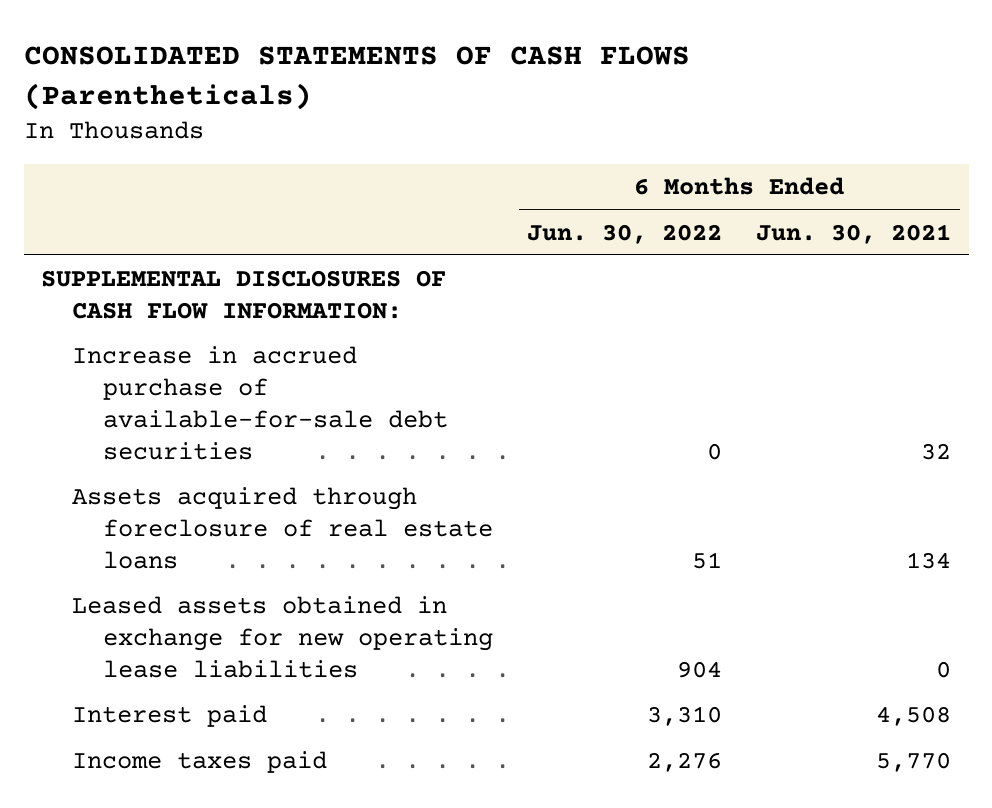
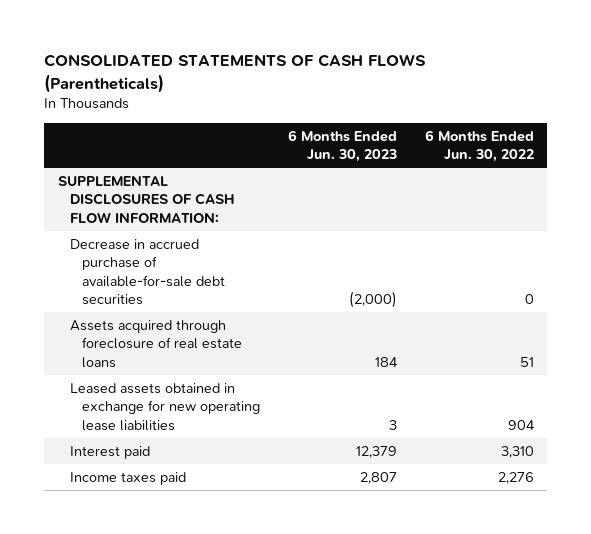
- | 6 Months Ended Jun. 30, 2022 | 6 Months Ended Jun. 30, 2021
+ | 6 Months Ended Jun. 30, 2023 | 6 Months Ended Jun. 30, 2022
- Increase in accrued purchase of available-for-sale debt securities | 0 | 32
+ Decrease in accrued purchase of available-for-sale debt securities | (2,000) | 0

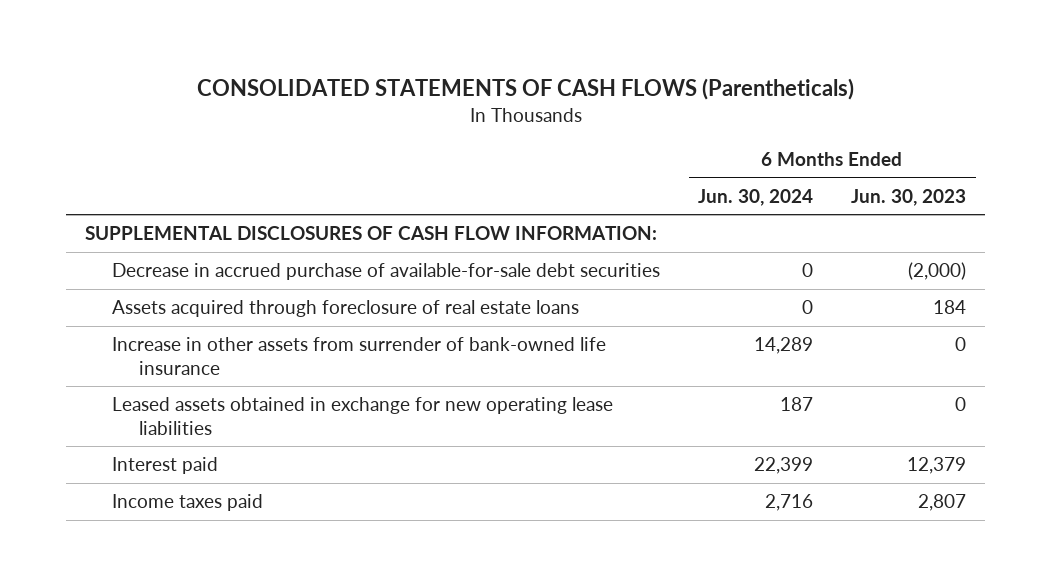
- | 6 Months Ended Jun. 30, 2023 | 6 Months Ended Jun. 30, 2022
+ | 6 Months Ended Jun. 30, 2024 | 6 Months Ended Jun. 30, 2023
- Leased assets obtained in exchange for new operating lease liabilities | 3 | 904
+ Increase in other assets from surrender of bank-owned life insurance | 14,289 | 0
+ Leased assets obtained in exchange for new operating lease liabilities | 187 | 0

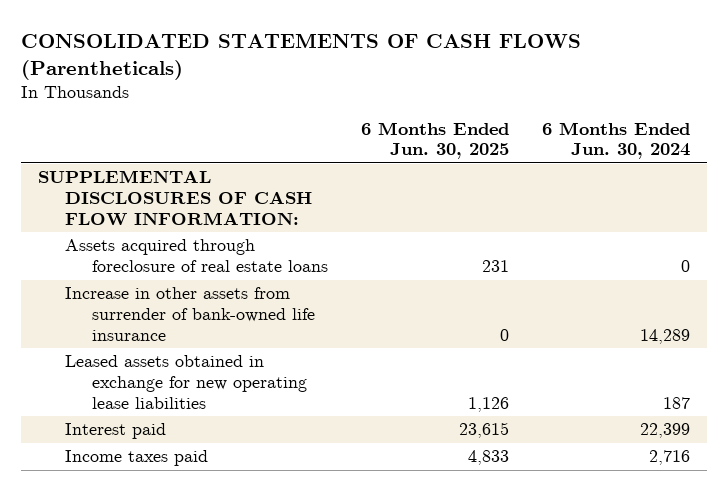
- | 6 Months Ended Jun. 30, 2024 | 6 Months Ended Jun. 30, 2023
+ | 6 Months Ended Jun. 30, 2025 | 6 Months Ended Jun. 30, 2024
- Decrease in accrued purchase of available-for-sale debt securities | 0 | (2,000)

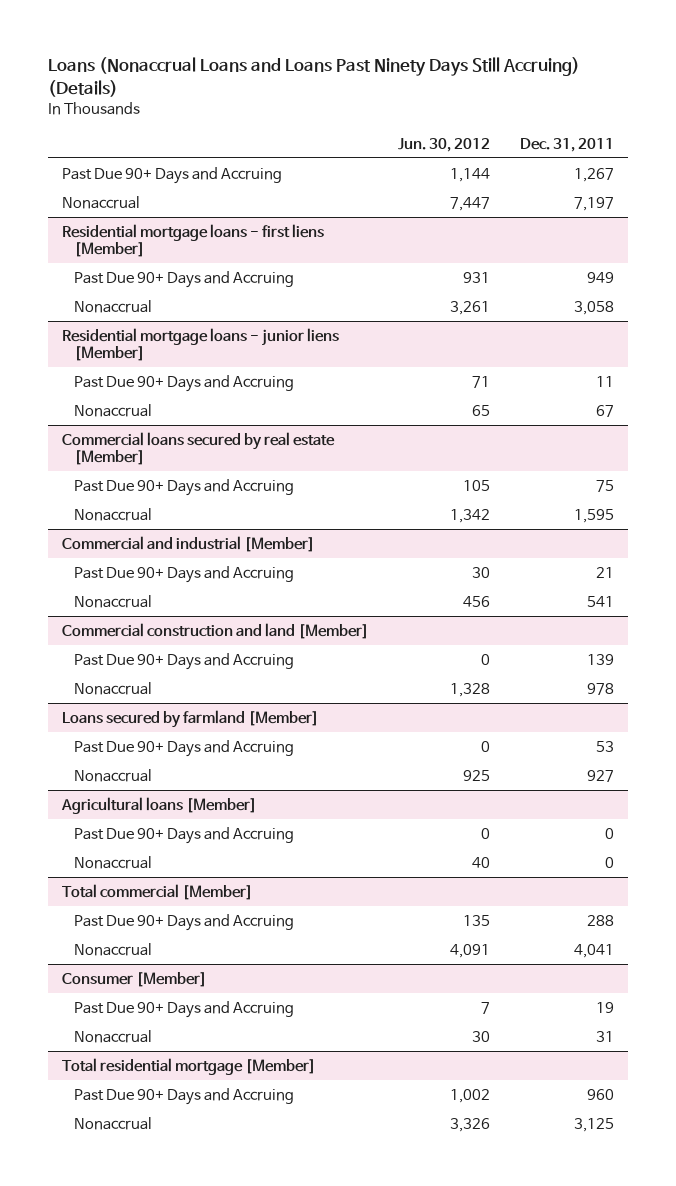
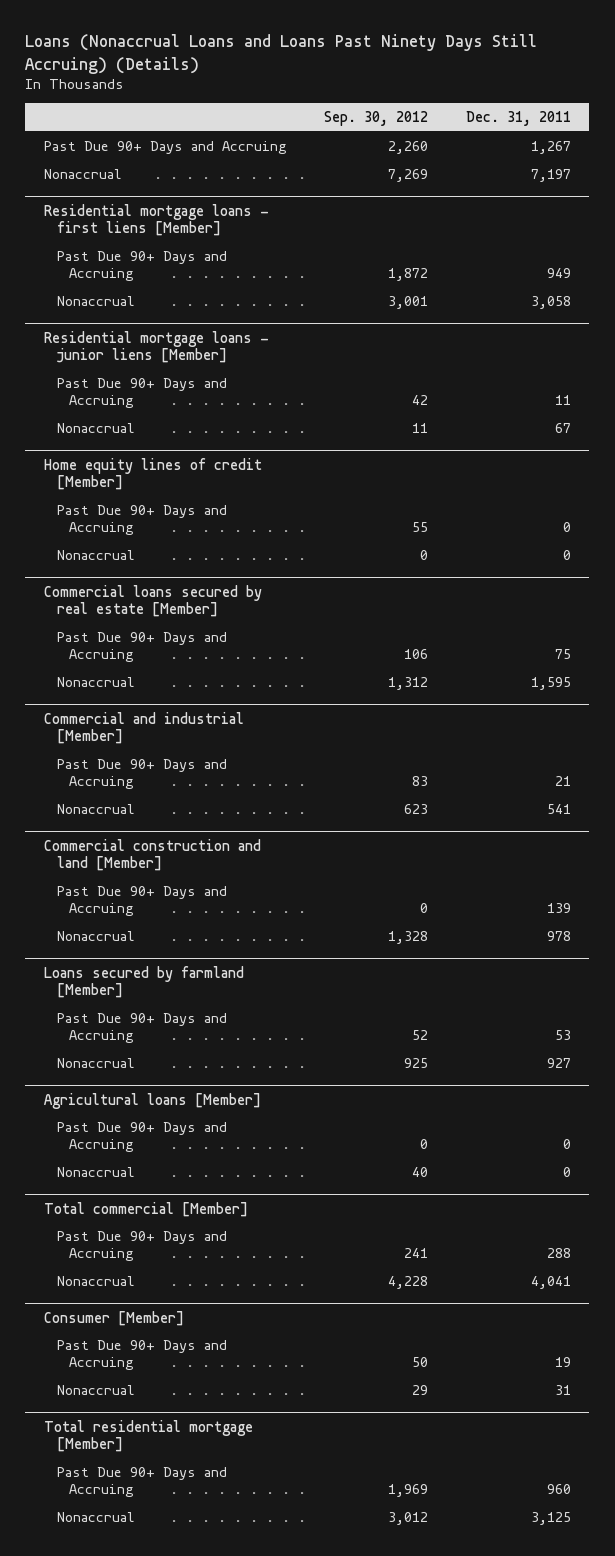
- | Jun. 30, 2012 | Dec. 31, 2011
+ | Sep. 30, 2012 | Dec. 31, 2011
+ Home equity lines of credit [Member]
+ Past Due 90+ Days and Accruing | 55 | 0
+ Nonaccrual | 0 | 0

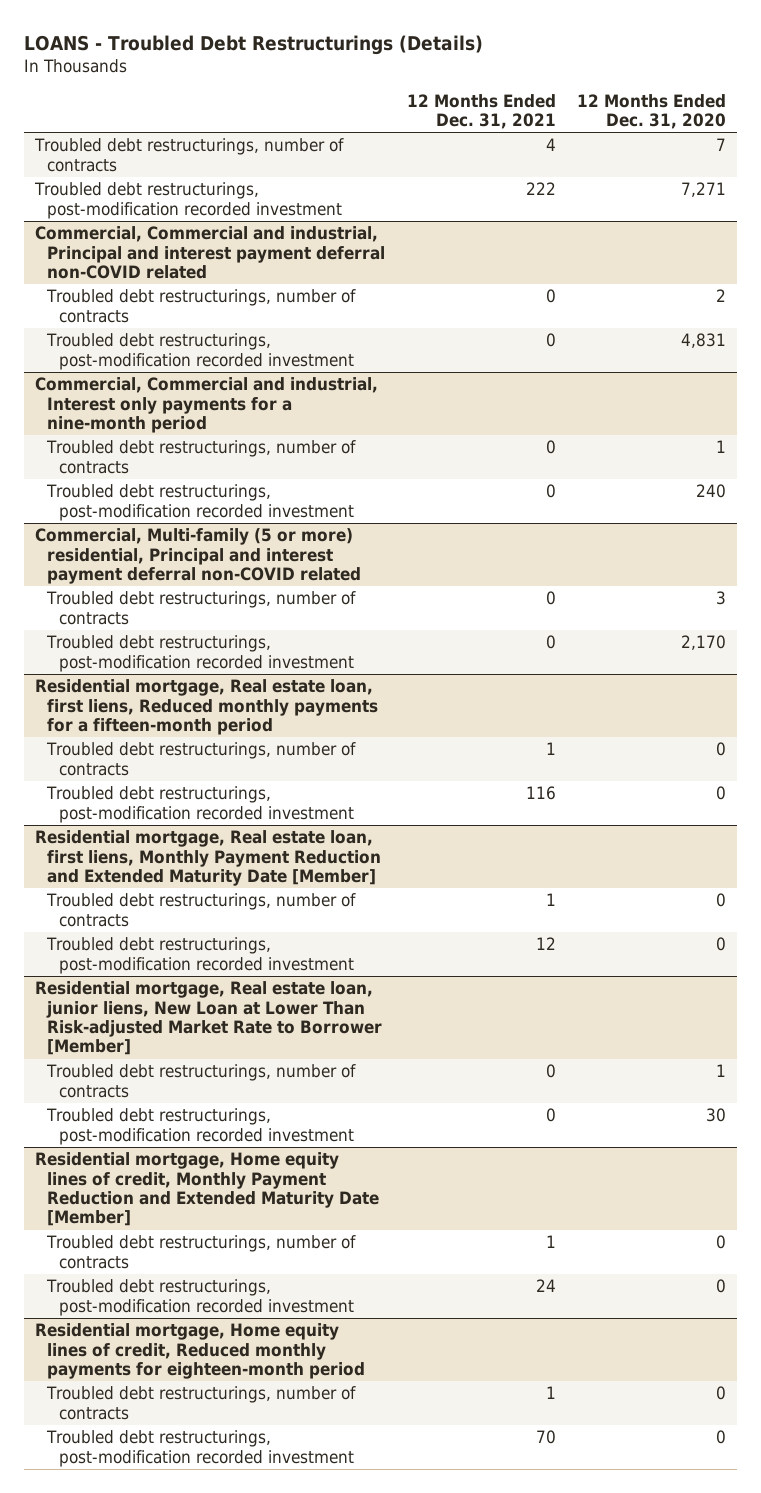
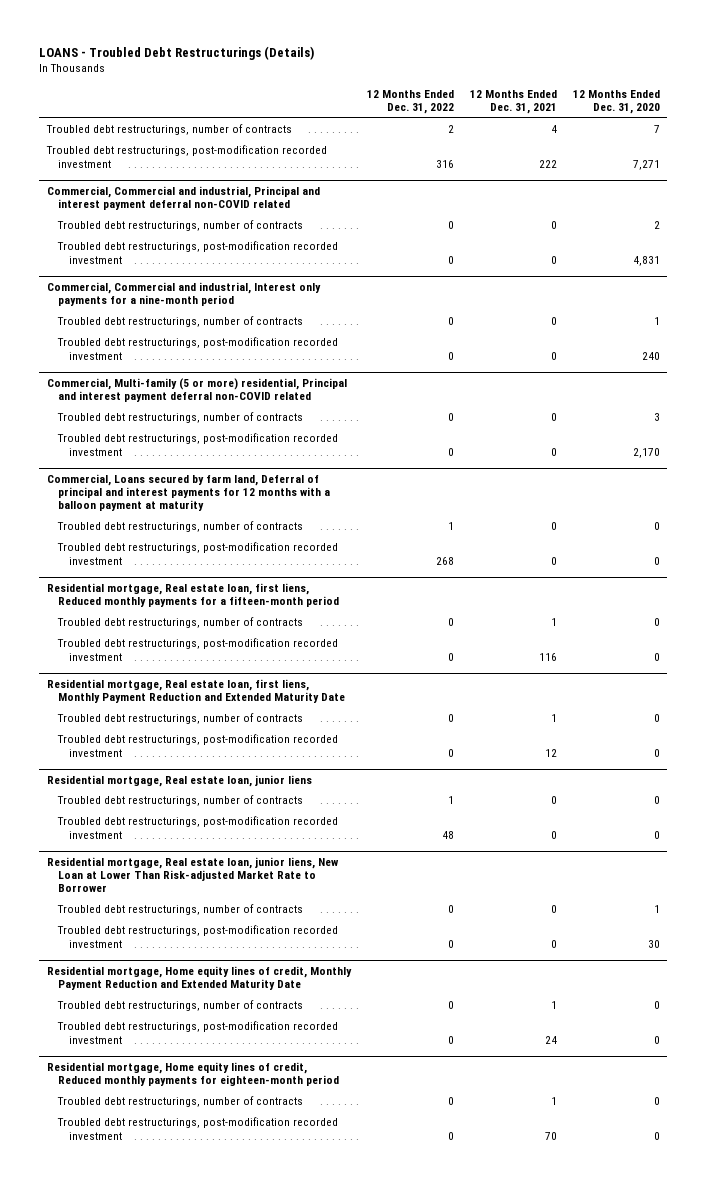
- | 12 Months Ended Dec. 31, 2021 | 12 Months Ended Dec. 31, 2020
+ | 12 Months Ended Dec. 31, 2022 | 12 Months Ended Dec. 31, 2021 | 12 Months Ended Dec. 31, 2020
+ Commercial, Loans secured by farm land, Deferral of principal and interest payments for 12 months with a balloon payment at maturity
+ Troubled debt restructurings, number of contracts | 1 | 0 | 0
+ Troubled debt restructurings, post-modification recorded investment | 268 | 0 | 0
- Residential mortgage, Real estate loan, first liens, Monthly Payment Reduction and Extended Maturity Date [Member]
+ Residential mortgage, Real estate loan, first liens, Monthly Payment Reduction and Extended Maturity Date
- Residential mortgage, Real estate loan, junior liens, New Loan at Lower Than Risk-adjusted Market Rate to Borrower [Member]
+ Residential mortgage, Real estate loan, junior liens
+ Troubled debt restructurings, number of contracts | 1 | 0 | 0
+ Troubled debt restructurings, post-modification recorded investment | 48 | 0 | 0
+ Residential mortgage, Real estate loan, junior liens, New Loan at Lower Than Risk-adjusted Market Rate to Borrower
- Residential mortgage, Home equity lines of credit, Monthly Payment Reduction and Extended Maturity Date [Member]
+ Residential mortgage, Home equity lines of credit, Monthly Payment Reduction and Extended Maturity Date

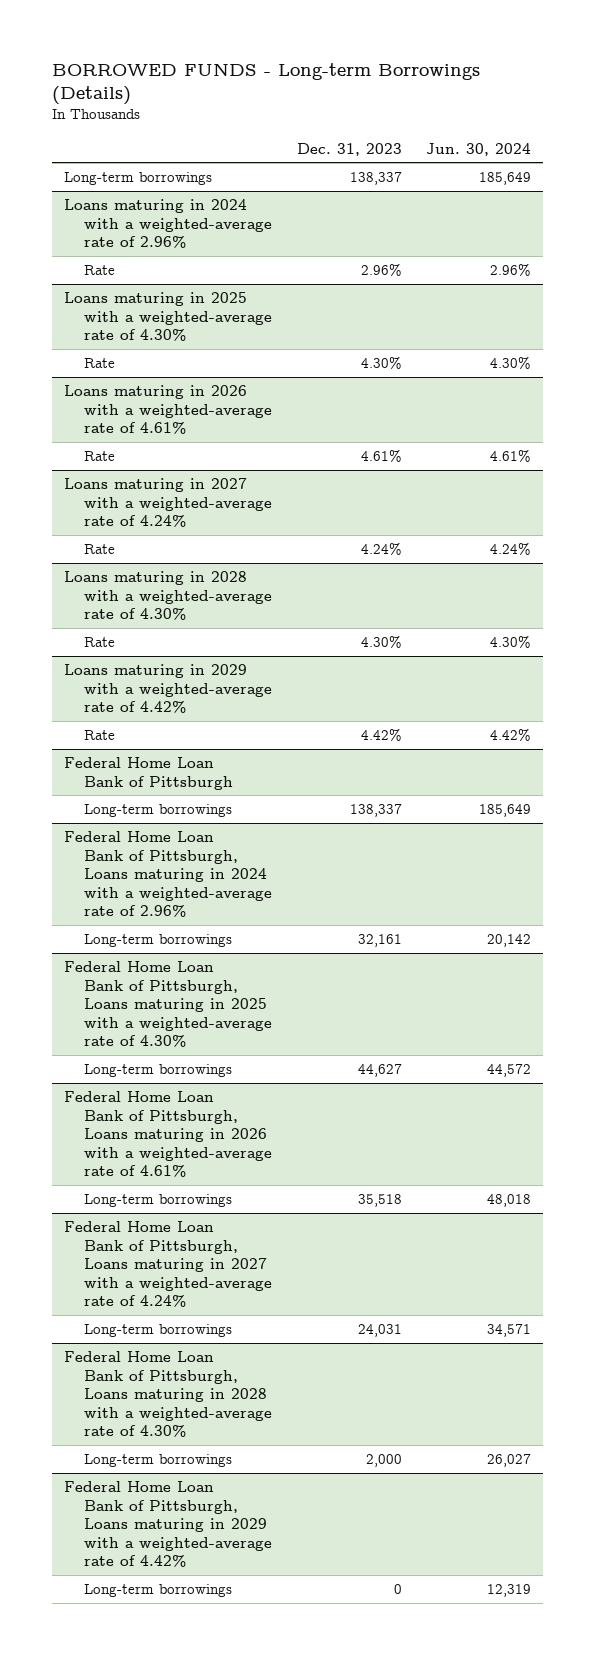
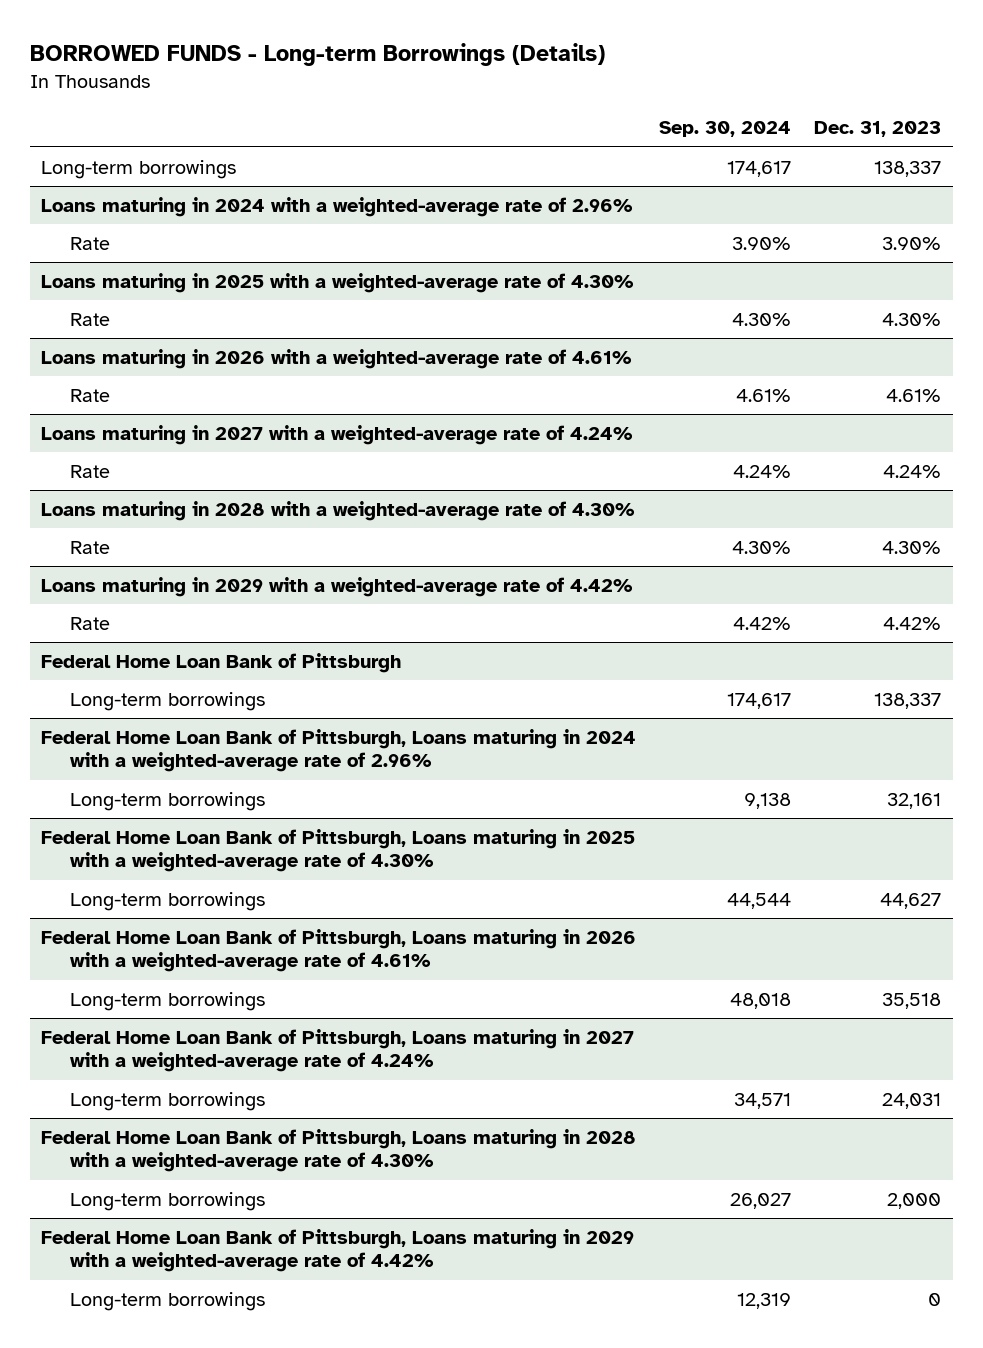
- | Dec. 31, 2023 | Jun. 30, 2024
+ | Sep. 30, 2024 | Dec. 31, 2023
@ Loans maturing in 2024 with a weighted-average rate of 2.96%
- Rate | 2.96% | 2.96%
+ Rate | 3.90% | 3.90%

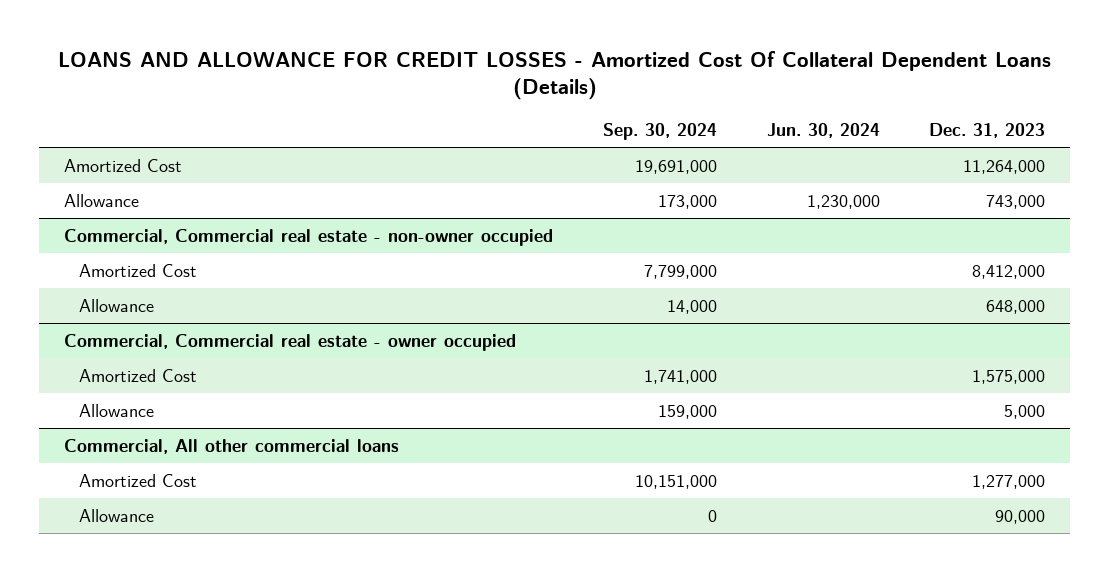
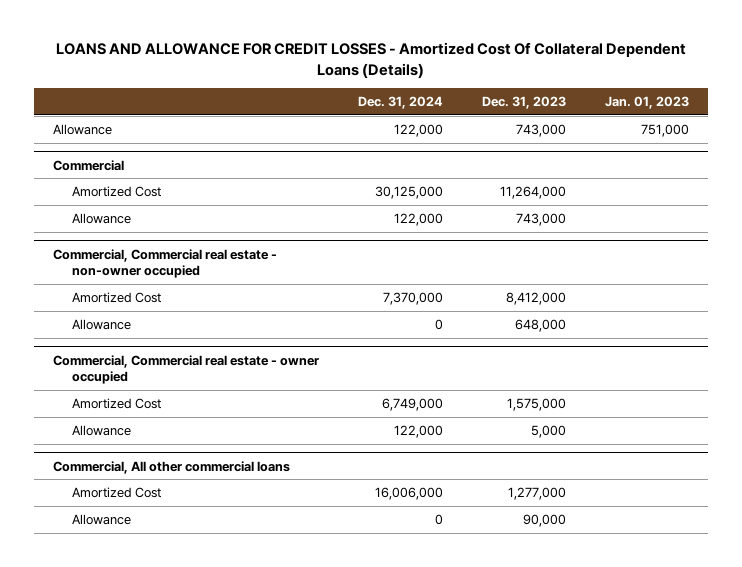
- | Sep. 30, 2024 | Jun. 30, 2024 | Dec. 31, 2023
+ | Dec. 31, 2024 | Dec. 31, 2023 | Jan. 01, 2023
+ Allowance | 122,000 | 743,000 | 751,000
+ Commercial

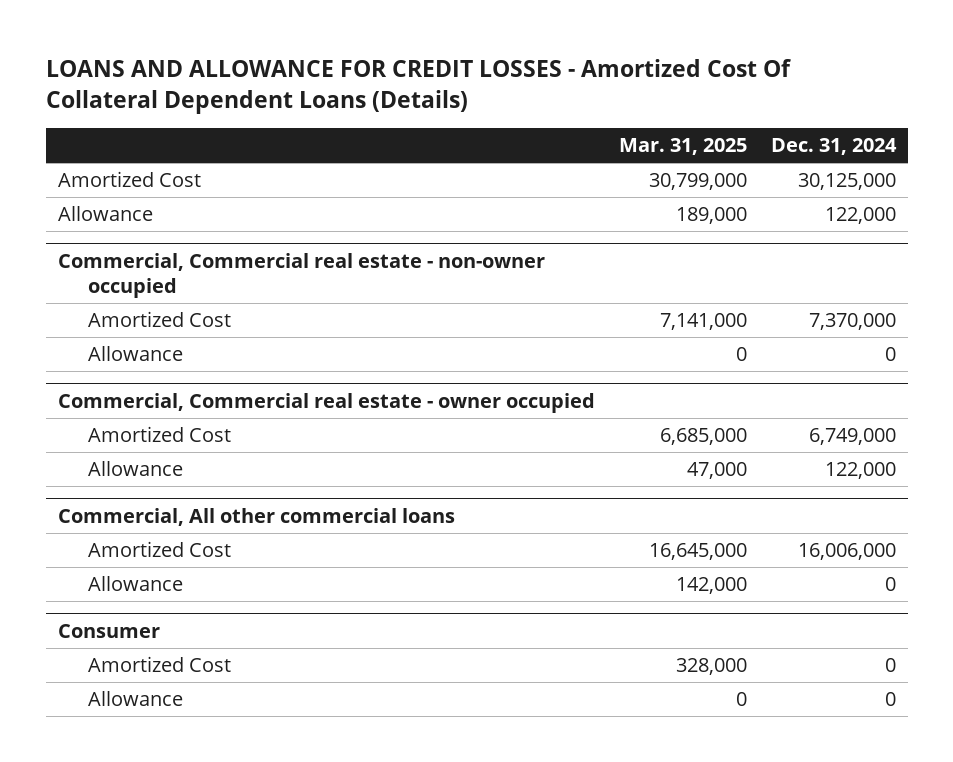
- | Dec. 31, 2024 | Dec. 31, 2023 | Jan. 01, 2023
+ | Mar. 31, 2025 | Dec. 31, 2024
- Allowance | 122,000 | 743,000 | 751,000
- Commercial
+ Consumer
+ Amortized Cost | 328,000 | 0
+ Allowance | 0 | 0

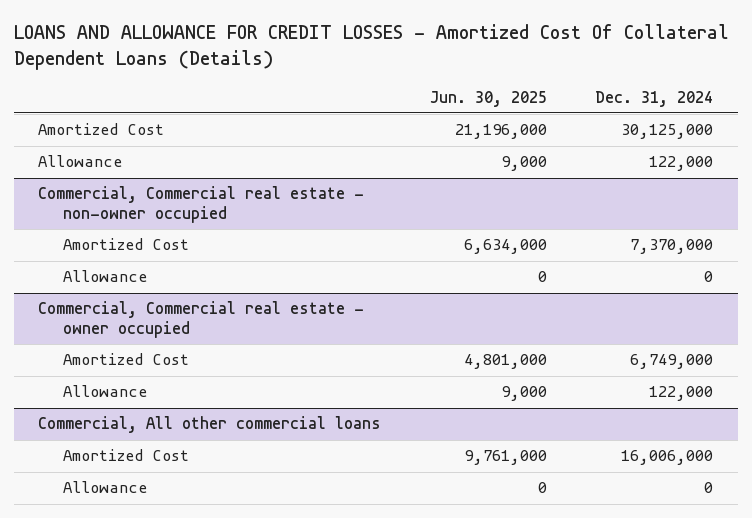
- | Mar. 31, 2025 | Dec. 31, 2024
+ | Jun. 30, 2025 | Dec. 31, 2024
- Consumer
- Amortized Cost | 328,000 | 0
- Allowance | 0 | 0

